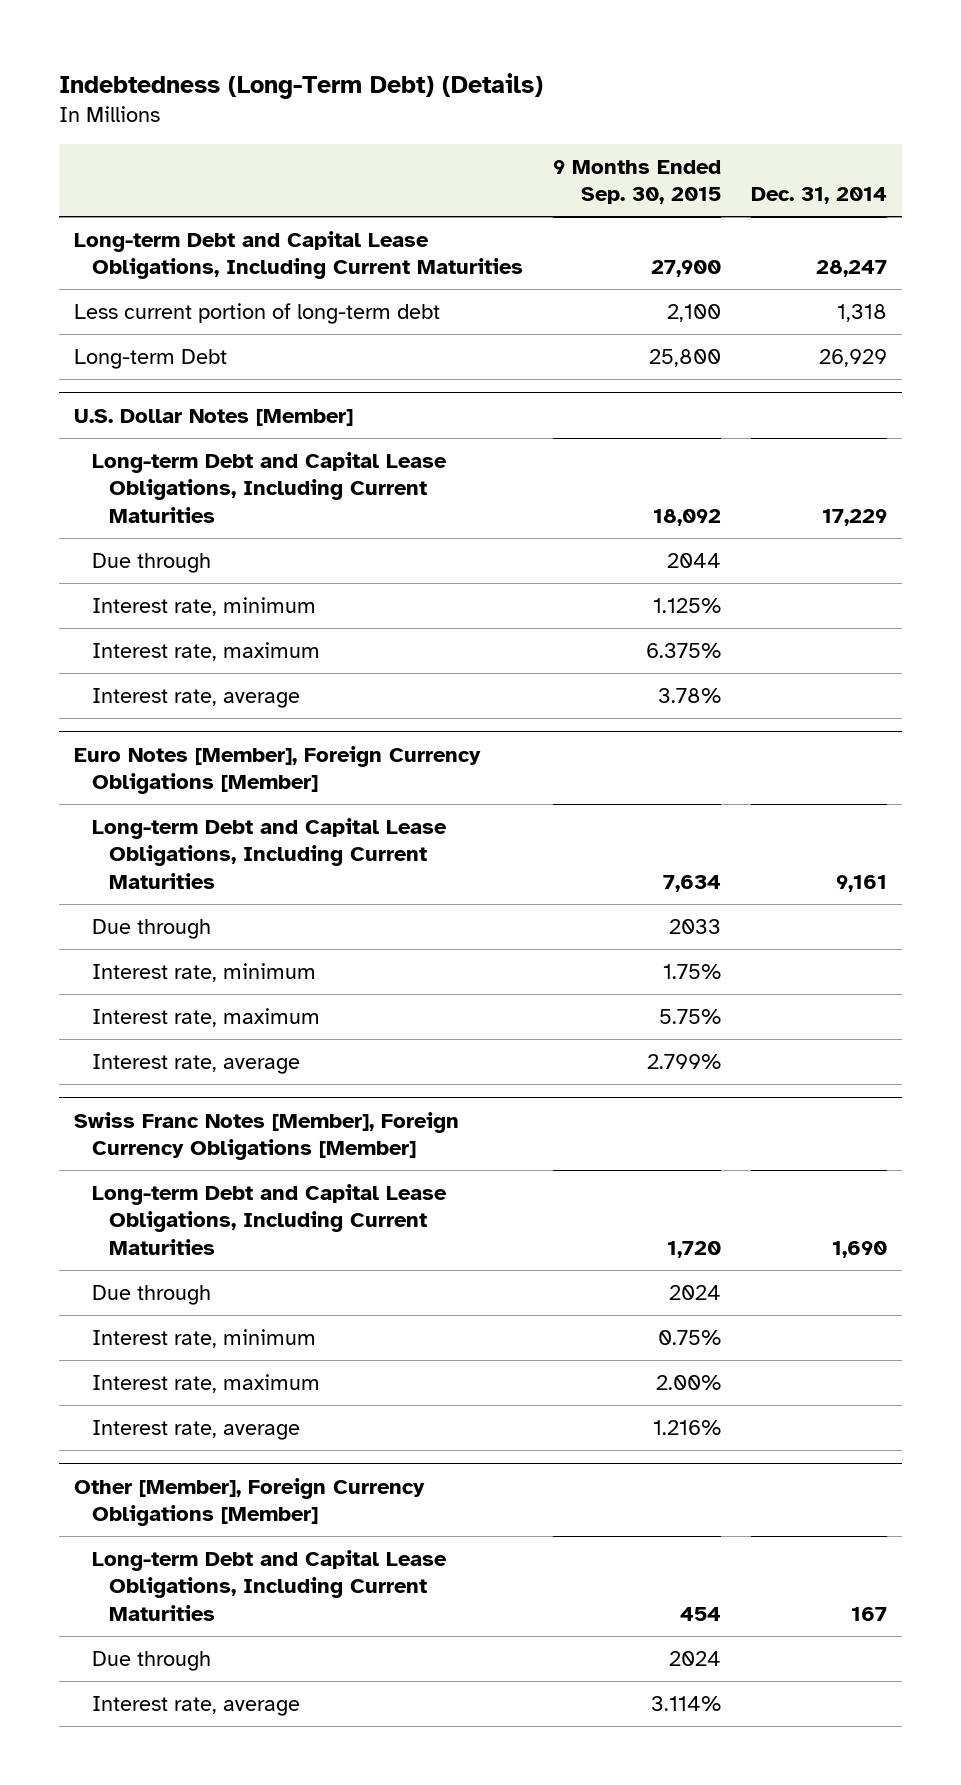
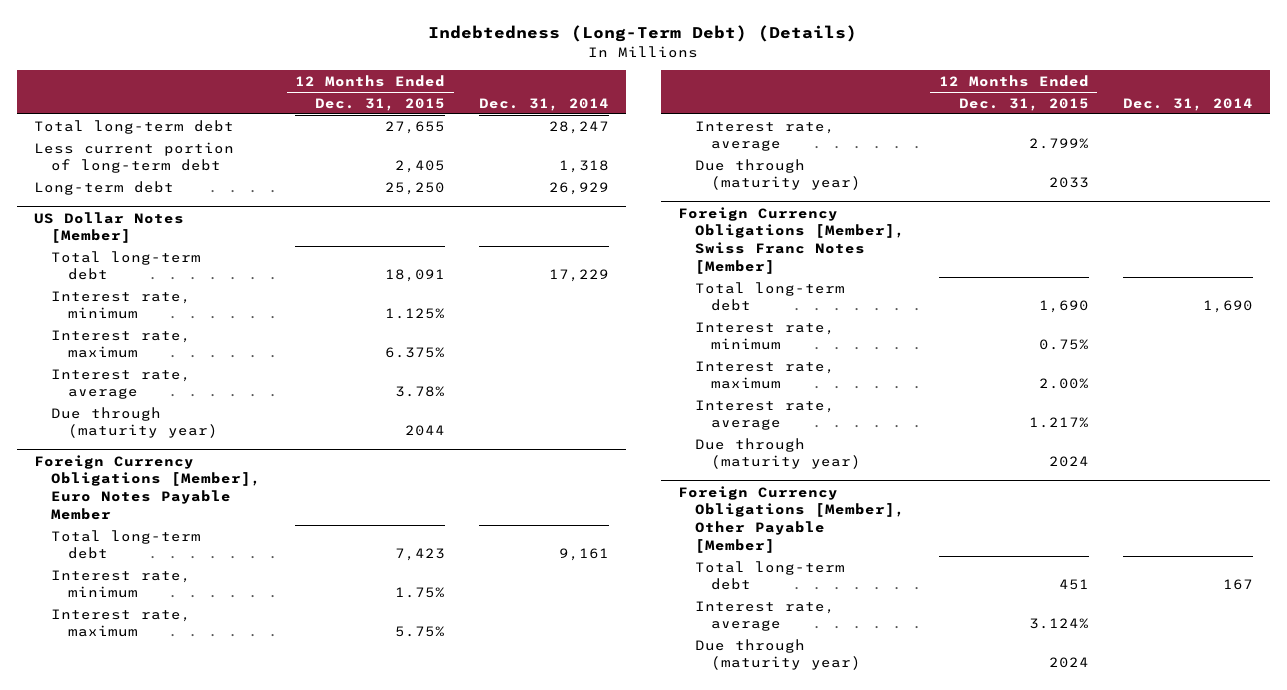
- | 9 Months Ended Sep. 30, 2015 | Dec. 31, 2014
+ | 12 Months Ended Dec. 31, 2015 | Dec. 31, 2014
- Long-term Debt and Capital Lease Obligations, Including Current Maturities | 27,900 | 28,247
+ Total long-term debt | 27,655 | 28,247
- Long-term Debt | 25,800 | 26,929
- U.S. Dollar Notes [Member]
- Long-term Debt and Capital Lease Obligations, Including Current Maturities | 18,092 | 17,229
- Due through | 2044 |
+ Long-term debt | 25,250 | 26,929
+ US Dollar Notes [Member]
+ Total long-term debt | 18,091 | 17,229
- Euro Notes [Member], Foreign Currency Obligations [Member]
- Long-term Debt and Capital Lease Obligations, Including Current Maturities | 7,634 | 9,161
- Due through | 2033 |
+ Due through (maturity year) | 2044 |
+ Foreign Currency Obligations [Member], Euro Notes Payable Member
+ Total long-term debt | 7,423 | 9,161
- Swiss Franc Notes [Member], Foreign Currency Obligations [Member]
- Long-term Debt and Capital Lease Obligations, Including Current Maturities | 1,720 | 1,690
- Due through | 2024 |
+ Due through (maturity year) | 2033 |
+ Foreign Currency Obligations [Member], Swiss Franc Notes [Member]
+ Total long-term debt | 1,690 | 1,690
- Other [Member], Foreign Currency Obligations [Member]
- Long-term Debt and Capital Lease Obligations, Including Current Maturities | 454 | 167
- Due through | 2024 |
+ Due through (maturity year) | 2024 |
+ Foreign Currency Obligations [Member], Other Payable [Member]
+ Total long-term debt | 451 | 167
+ Due through (maturity year) | 2024 |

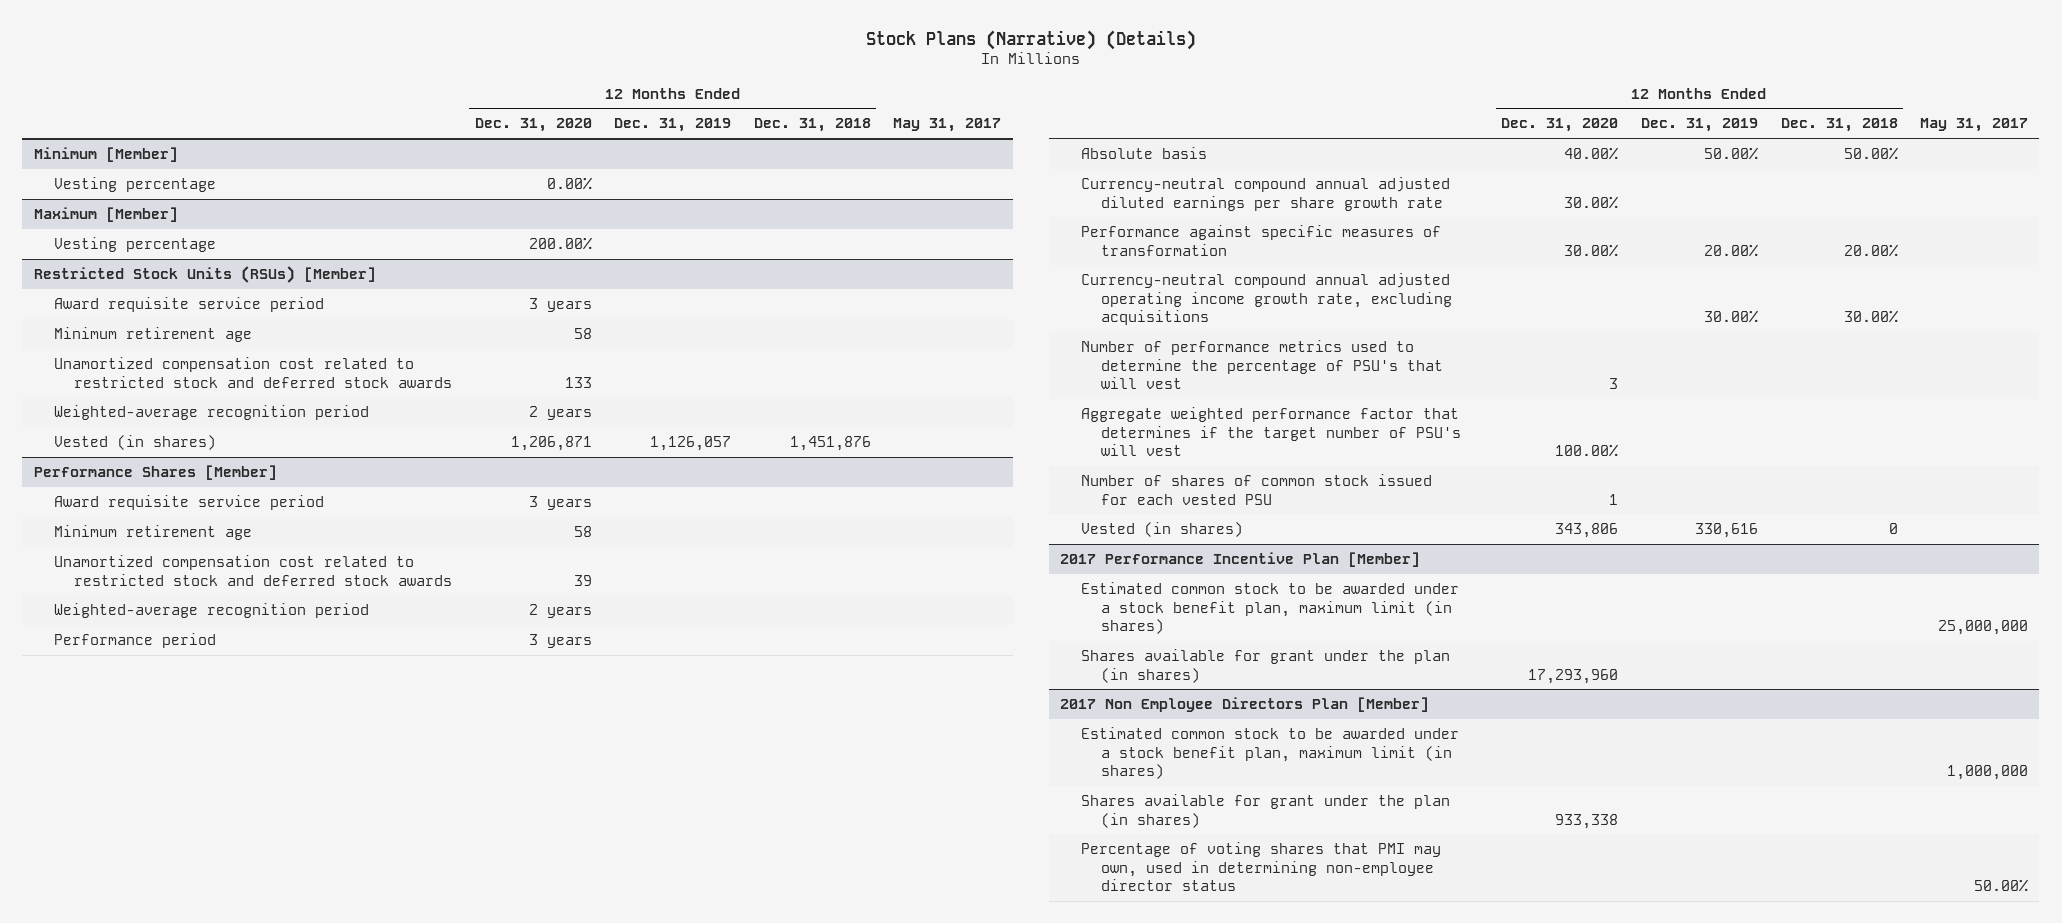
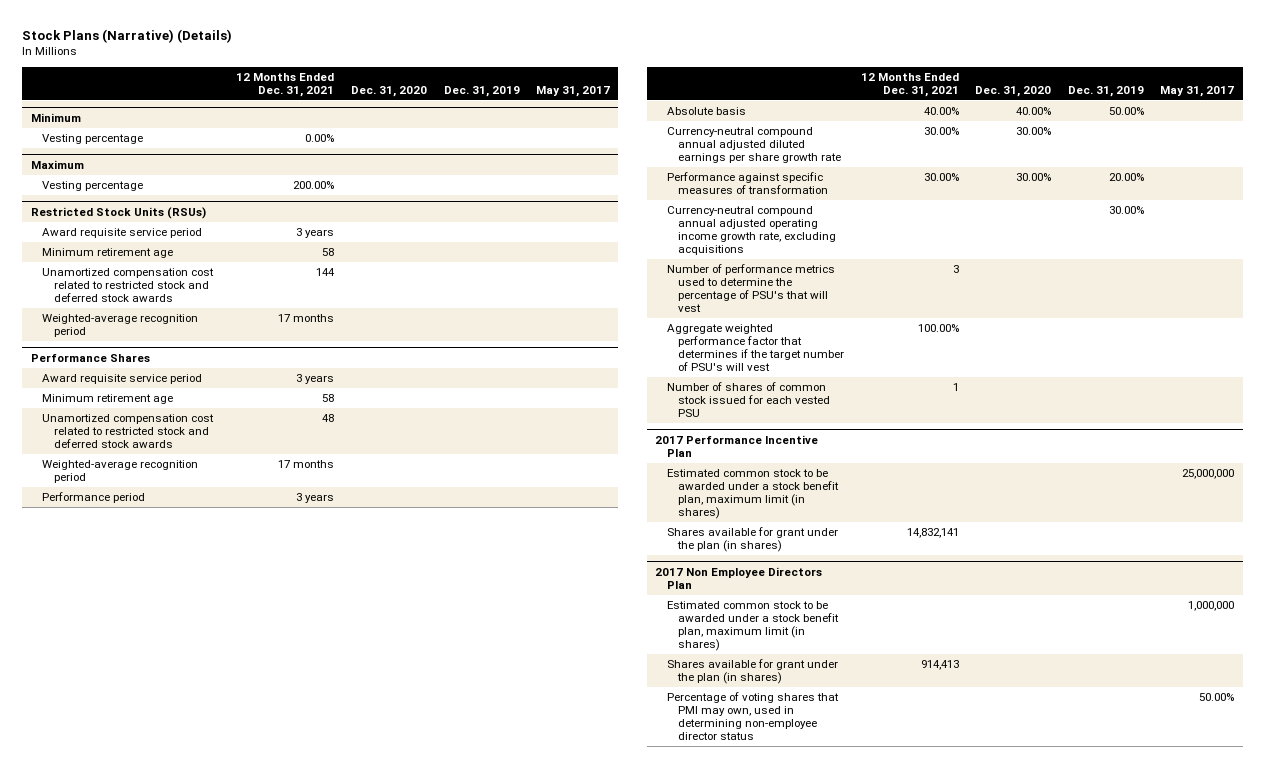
- | 12 Months Ended Dec. 31, 2020 | 12 Months Ended Dec. 31, 2019 | 12 Months Ended Dec. 31, 2018 | May 31, 2017
+ | 12 Months Ended Dec. 31, 2021 | Dec. 31, 2020 | Dec. 31, 2019 | May 31, 2017
- Minimum [Member]
+ Minimum
- Maximum [Member]
+ Maximum
- Restricted Stock Units (RSUs) [Member]
+ Restricted Stock Units (RSUs)
- Vested (in shares) | 1,206,871 | 1,126,057 | 1,451,876 |
- Performance Shares [Member]
+ Performance Shares
- Vested (in shares) | 343,806 | 330,616 | 0 |
- 2017 Performance Incentive Plan [Member]
+ 2017 Performance Incentive Plan
- 2017 Non Employee Directors Plan [Member]
+ 2017 Non Employee Directors Plan

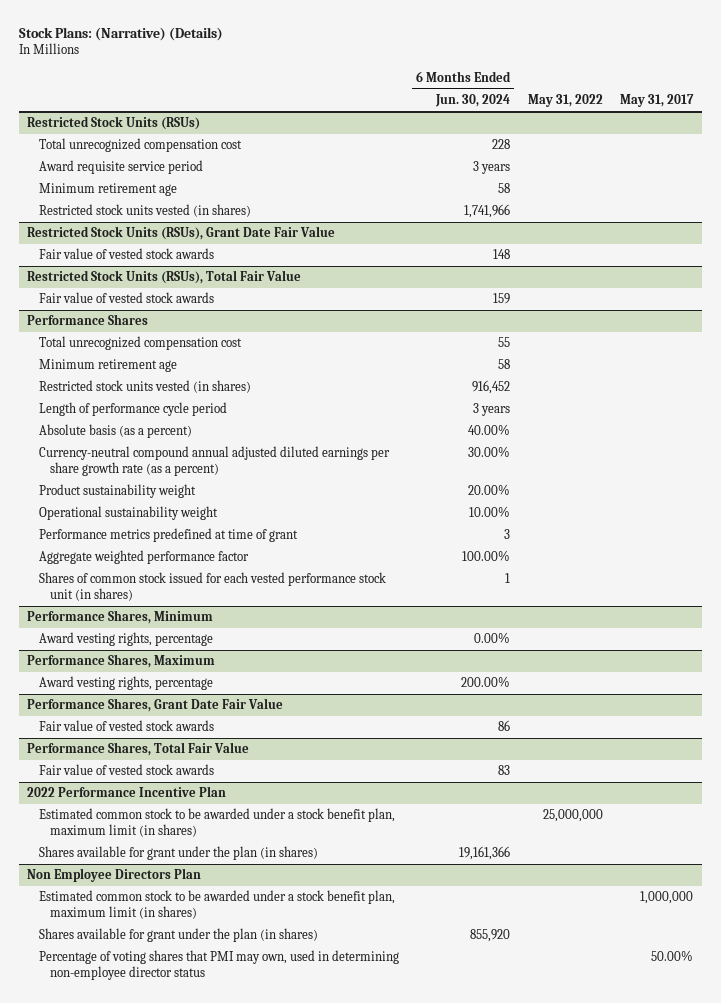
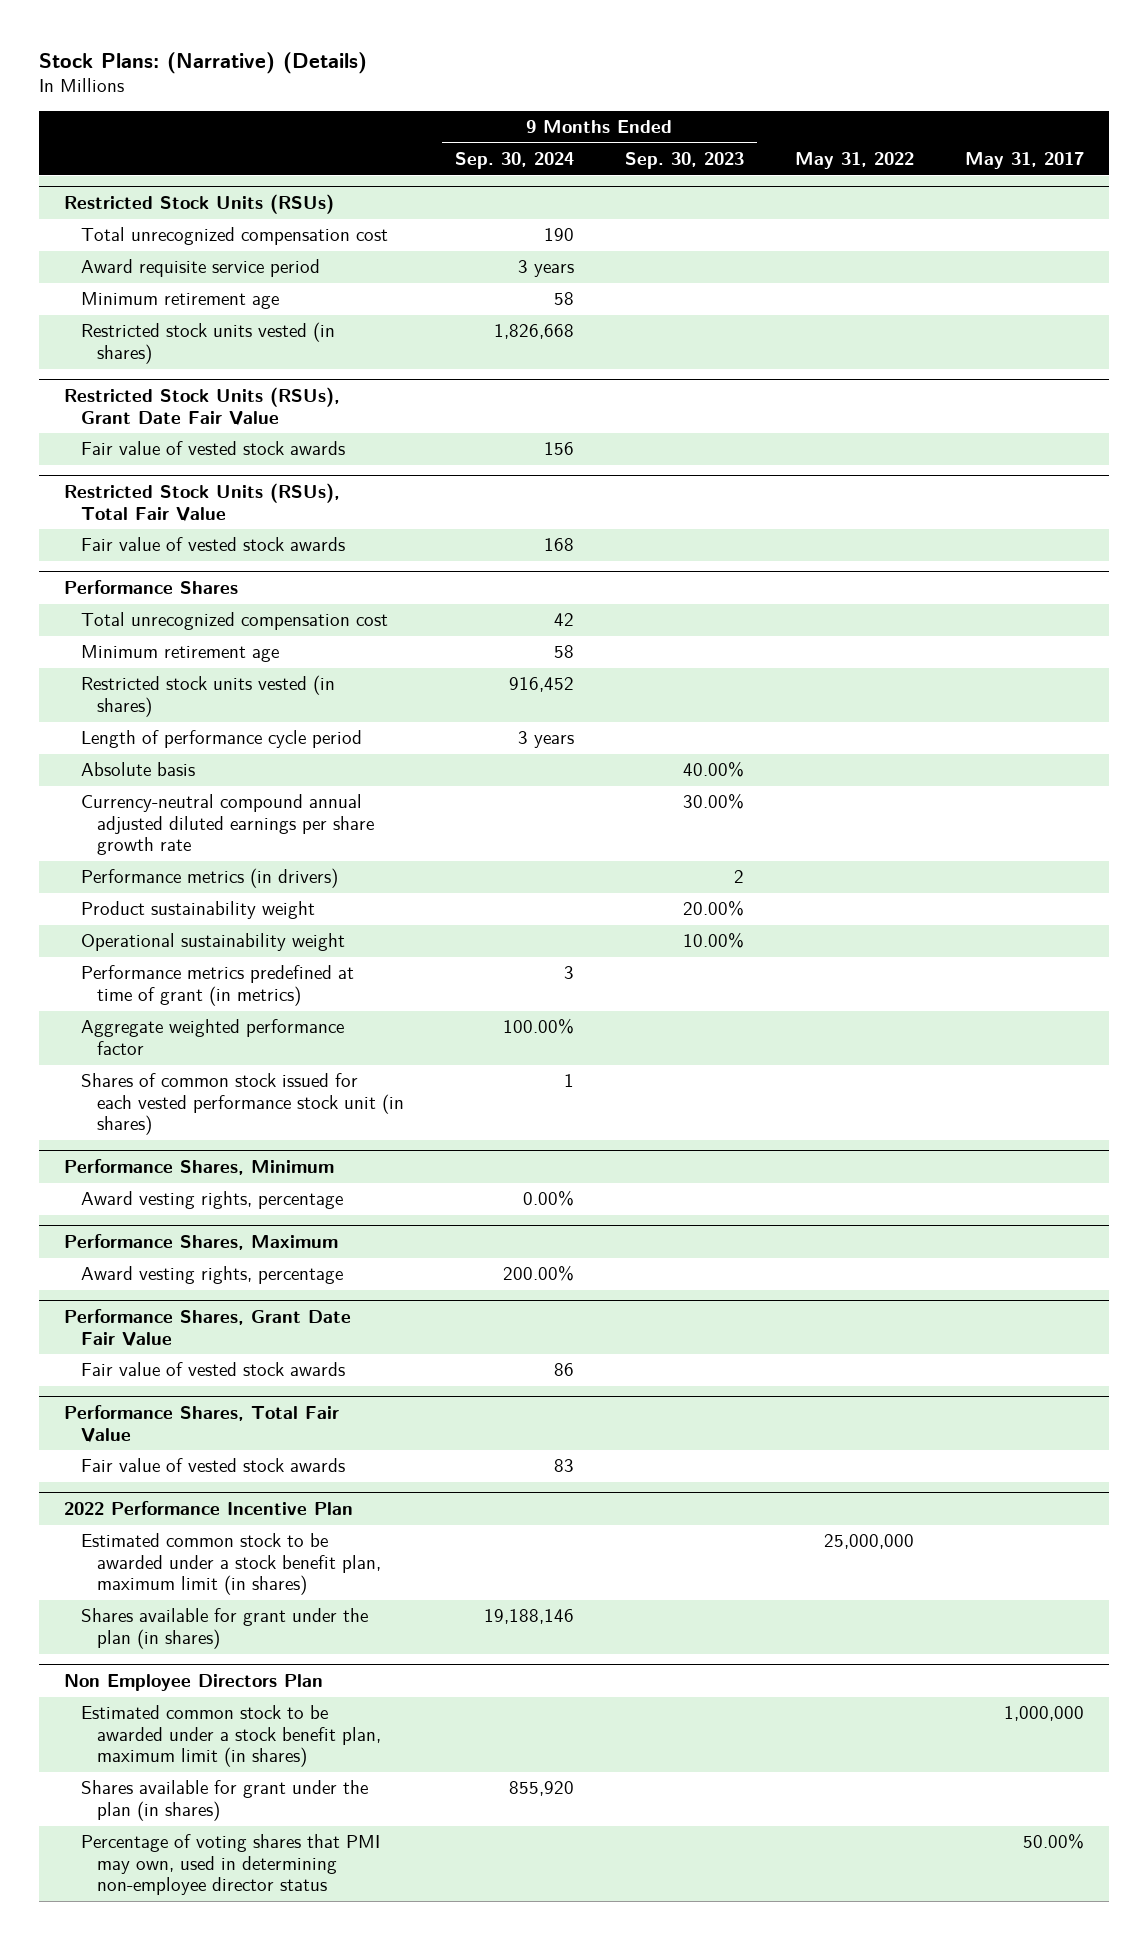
- | 6 Months Ended Jun. 30, 2024 | May 31, 2022 | May 31, 2017
+ | 9 Months Ended Sep. 30, 2024 | 9 Months Ended Sep. 30, 2023 | May 31, 2022 | May 31, 2017
@ Performance Shares
- Absolute basis (as a percent) | 40.00% | |
- Currency-neutral compound annual adjusted diluted earnings per share growth rate (as a percent) | 30.00% | |
+ Absolute basis | | 40.00% | |
+ Currency-neutral compound annual adjusted diluted earnings per share growth rate | | 30.00% | |
+ Performance metrics (in drivers) | | 2 | |
- Performance metrics predefined at time of grant | 3 | |
+ Performance metrics predefined at time of grant (in metrics) | 3 | | |

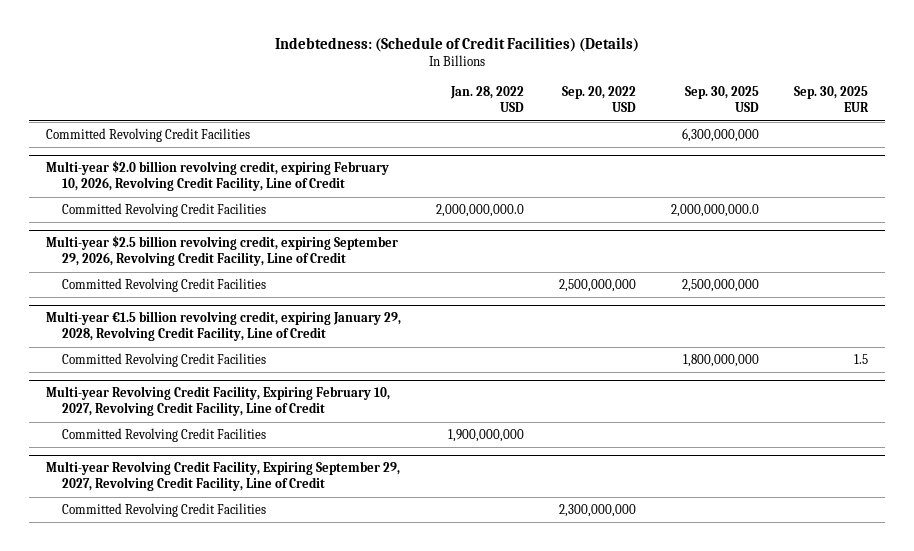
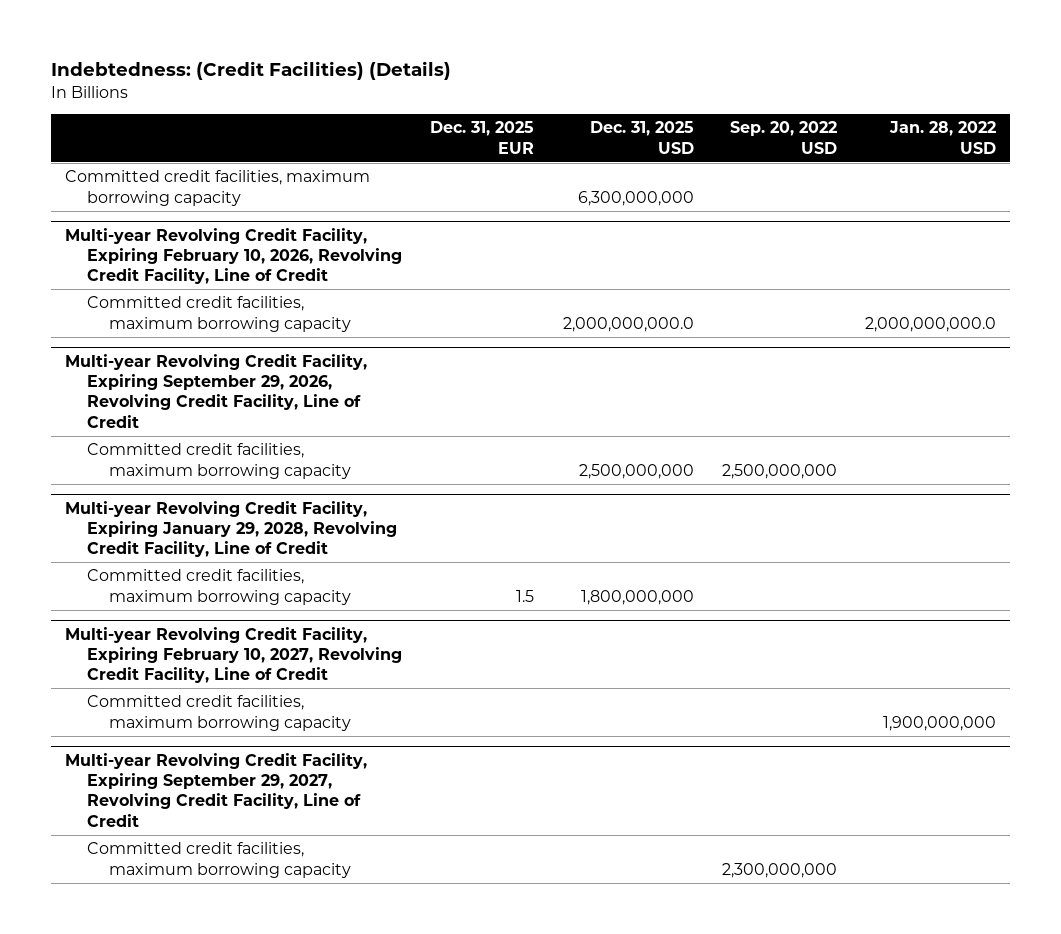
- Indebtedness: (Schedule of Credit Facilities) (Details)
+ Indebtedness: (Credit Facilities) (Details)
- | Jan. 28, 2022 USD | Sep. 20, 2022 USD | Sep. 30, 2025 USD | Sep. 30, 2025 EUR
+ | Dec. 31, 2025 EUR | Dec. 31, 2025 USD | Sep. 20, 2022 USD | Jan. 28, 2022 USD
- Committed Revolving Credit Facilities | | | 6,300,000,000 |
- Multi-year $2.0 billion revolving credit, expiring February 10, 2026, Revolving Credit Facility, Line of Credit
- Committed Revolving Credit Facilities | 2,000,000,000.0 | | 2,000,000,000.0 |
- Multi-year $2.5 billion revolving credit, expiring September 29, 2026, Revolving Credit Facility, Line of Credit
- Committed Revolving Credit Facilities | | 2,500,000,000 | 2,500,000,000 |
- Multi-year €1.5 billion revolving credit, expiring January 29, 2028, Revolving Credit Facility, Line of Credit
- Committed Revolving Credit Facilities | | | 1,800,000,000 | 1.5
+ Committed credit facilities, maximum borrowing capacity | | 6,300,000,000 | |
+ Multi-year Revolving Credit Facility, Expiring February 10, 2026, Revolving Credit Facility, Line of Credit
+ Committed credit facilities, maximum borrowing capacity | | 2,000,000,000.0 | | 2,000,000,000.0
+ Multi-year Revolving Credit Facility, Expiring September 29, 2026, Revolving Credit Facility, Line of Credit
+ Committed credit facilities, maximum borrowing capacity | | 2,500,000,000 | 2,500,000,000 |
+ Multi-year Revolving Credit Facility, Expiring January 29, 2028, Revolving Credit Facility, Line of Credit
+ Committed credit facilities, maximum borrowing capacity | 1.5 | 1,800,000,000 | |
@ Multi-year Revolving Credit Facility, Expiring February 10, 2027, Revolving Credit Facility, Line of Credit
- Committed Revolving Credit Facilities | 1,900,000,000 | | |
+ Committed credit facilities, maximum borrowing capacity | | | | 1,900,000,000
@ Multi-year Revolving Credit Facility, Expiring September 29, 2027, Revolving Credit Facility, Line of Credit
- Committed Revolving Credit Facilities | | 2,300,000,000 | |
+ Committed credit facilities, maximum borrowing capacity | | | 2,300,000,000 |

